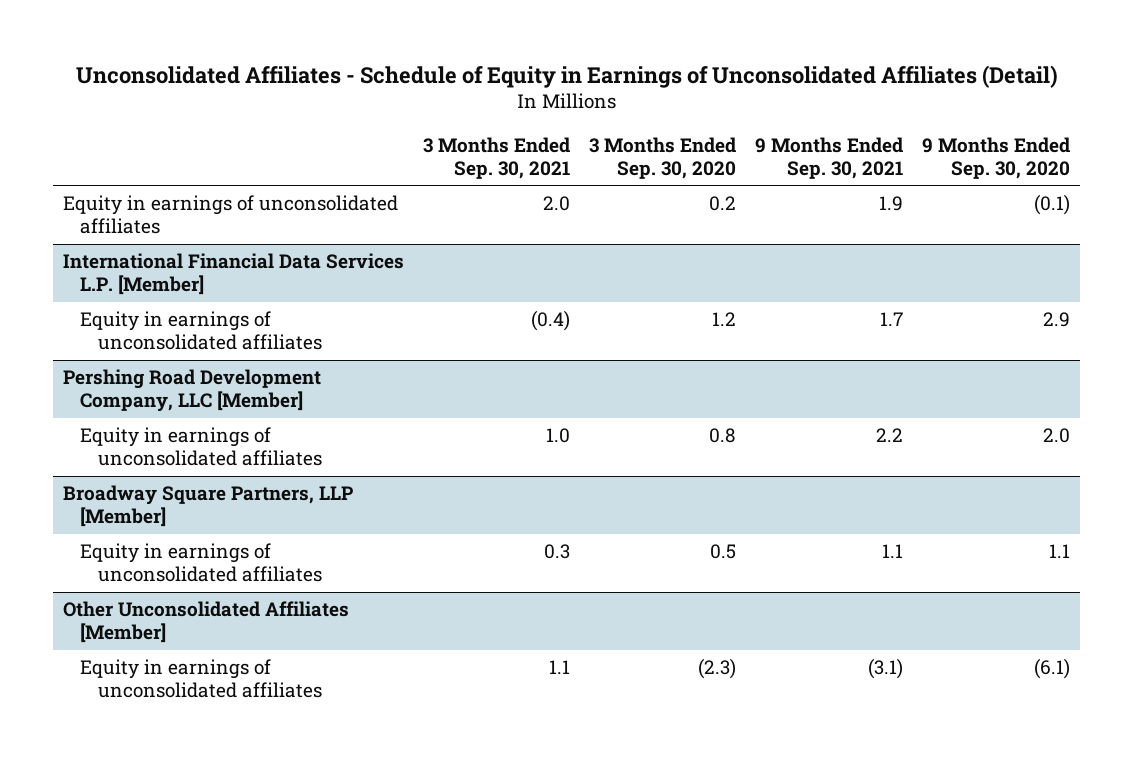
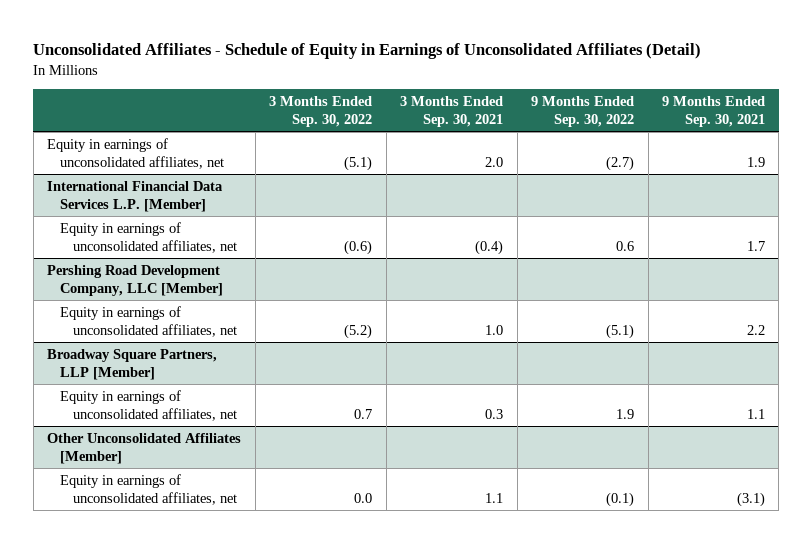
- | 3 Months Ended Sep. 30, 2021 | 3 Months Ended Sep. 30, 2020 | 9 Months Ended Sep. 30, 2021 | 9 Months Ended Sep. 30, 2020
+ | 3 Months Ended Sep. 30, 2022 | 3 Months Ended Sep. 30, 2021 | 9 Months Ended Sep. 30, 2022 | 9 Months Ended Sep. 30, 2021
- Equity in earnings of unconsolidated affiliates | 2.0 | 0.2 | 1.9 | (0.1)
+ Equity in earnings of unconsolidated affiliates, net | (5.1) | 2.0 | (2.7) | 1.9
@ International Financial Data Services L.P. [Member]
- Equity in earnings of unconsolidated affiliates | (0.4) | 1.2 | 1.7 | 2.9
+ Equity in earnings of unconsolidated affiliates, net | (0.6) | (0.4) | 0.6 | 1.7
@ Pershing Road Development Company, LLC [Member]
- Equity in earnings of unconsolidated affiliates | 1.0 | 0.8 | 2.2 | 2.0
+ Equity in earnings of unconsolidated affiliates, net | (5.2) | 1.0 | (5.1) | 2.2
@ Broadway Square Partners, LLP [Member]
- Equity in earnings of unconsolidated affiliates | 0.3 | 0.5 | 1.1 | 1.1
+ Equity in earnings of unconsolidated affiliates, net | 0.7 | 0.3 | 1.9 | 1.1
@ Other Unconsolidated Affiliates [Member]
- Equity in earnings of unconsolidated affiliates | 1.1 | (2.3) | (3.1) | (6.1)
+ Equity in earnings of unconsolidated affiliates, net | 0.0 | 1.1 | (0.1) | (3.1)

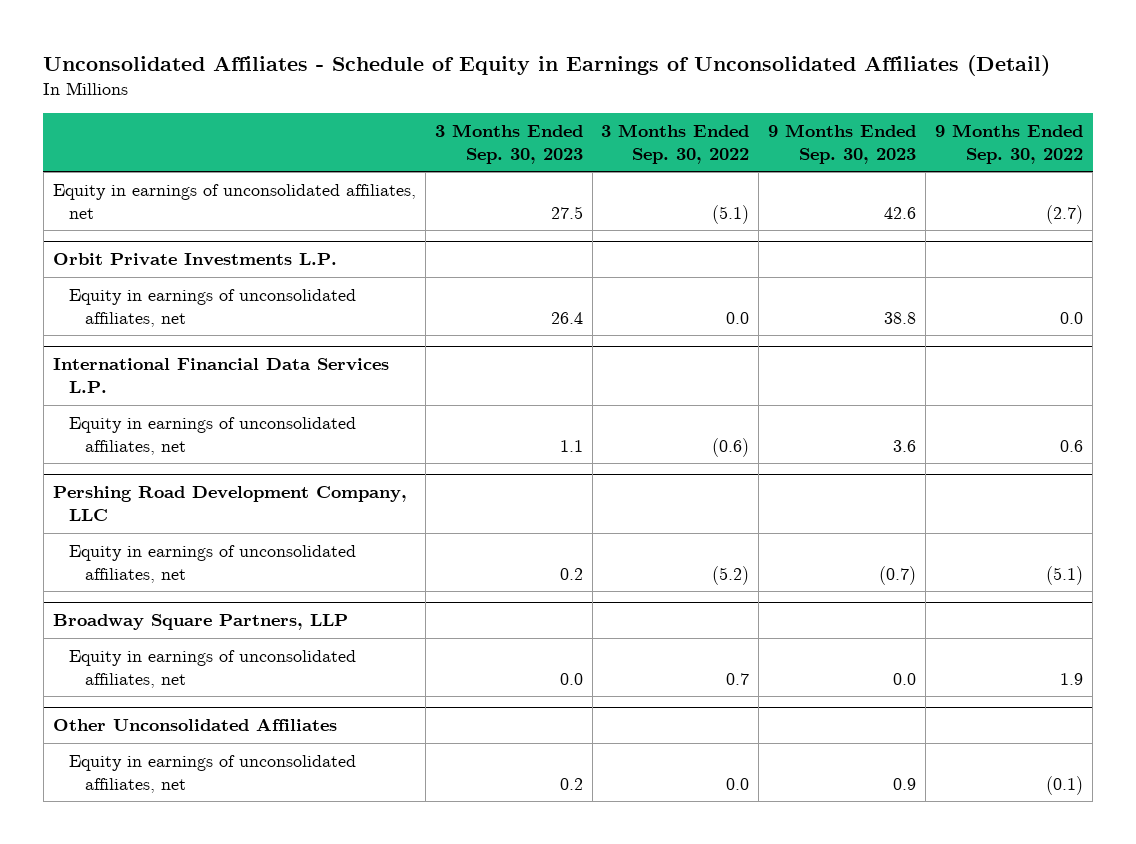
- | 3 Months Ended Sep. 30, 2022 | 3 Months Ended Sep. 30, 2021 | 9 Months Ended Sep. 30, 2022 | 9 Months Ended Sep. 30, 2021
+ | 3 Months Ended Sep. 30, 2023 | 3 Months Ended Sep. 30, 2022 | 9 Months Ended Sep. 30, 2023 | 9 Months Ended Sep. 30, 2022
- International Financial Data Services L.P. [Member]
+ Orbit Private Investments L.P.
+ Equity in earnings of unconsolidated affiliates, net | 26.4 | 0.0 | 38.8 | 0.0
+ International Financial Data Services L.P.
- Pershing Road Development Company, LLC [Member]
+ Pershing Road Development Company, LLC
- Broadway Square Partners, LLP [Member]
+ Broadway Square Partners, LLP
- Other Unconsolidated Affiliates [Member]
+ Other Unconsolidated Affiliates

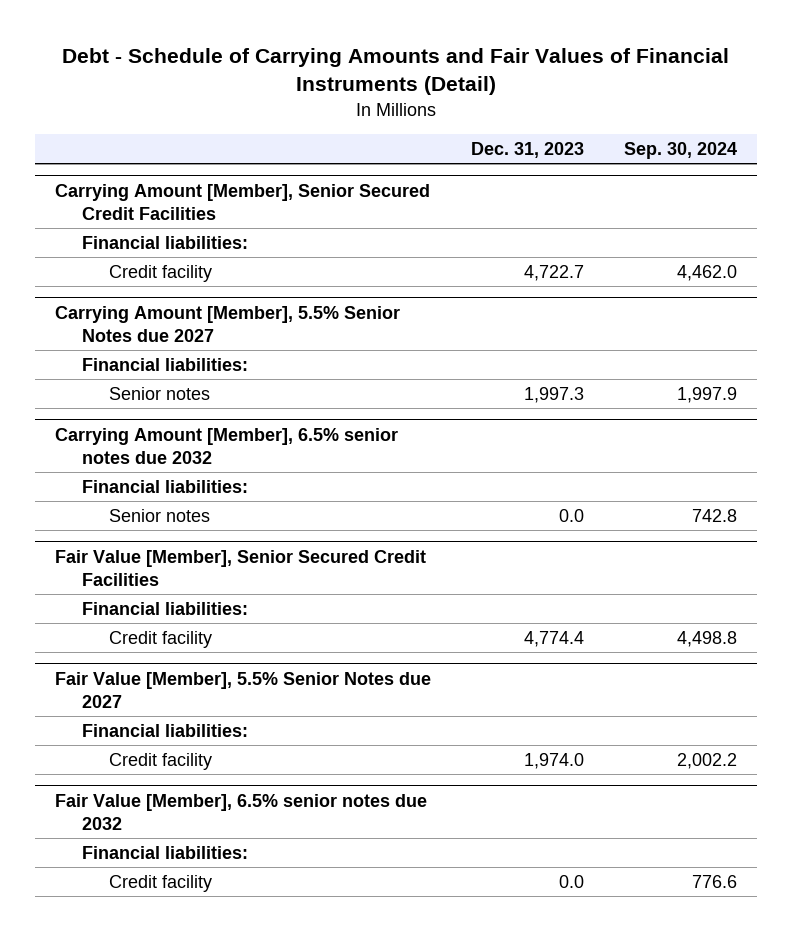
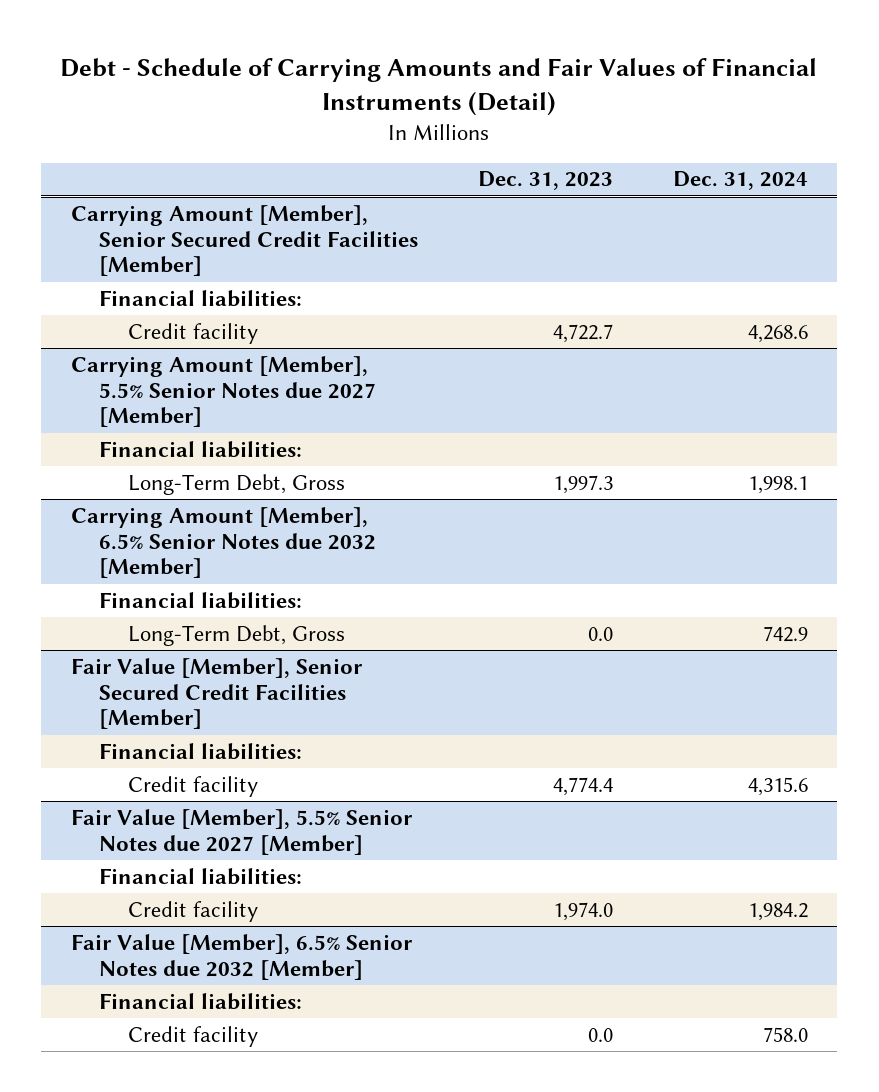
- | Dec. 31, 2023 | Sep. 30, 2024
+ | Dec. 31, 2023 | Dec. 31, 2024
- Carrying Amount [Member], Senior Secured Credit Facilities
+ Carrying Amount [Member], Senior Secured Credit Facilities [Member]
- Carrying Amount [Member], 5.5% Senior Notes due 2027
+ Carrying Amount [Member], 5.5% Senior Notes due 2027 [Member]
- Senior notes | 1,997.3 | 1,997.9
- Carrying Amount [Member], 6.5% senior notes due 2032
+ Long-Term Debt, Gross | 1,997.3 | 1,998.1
+ Carrying Amount [Member], 6.5% Senior Notes due 2032 [Member]
- Senior notes | 0.0 | 742.8
- Fair Value [Member], Senior Secured Credit Facilities
+ Long-Term Debt, Gross | 0.0 | 742.9
+ Fair Value [Member], Senior Secured Credit Facilities [Member]
- Fair Value [Member], 5.5% Senior Notes due 2027
+ Fair Value [Member], 5.5% Senior Notes due 2027 [Member]
- Fair Value [Member], 6.5% senior notes due 2032
+ Fair Value [Member], 6.5% Senior Notes due 2032 [Member]

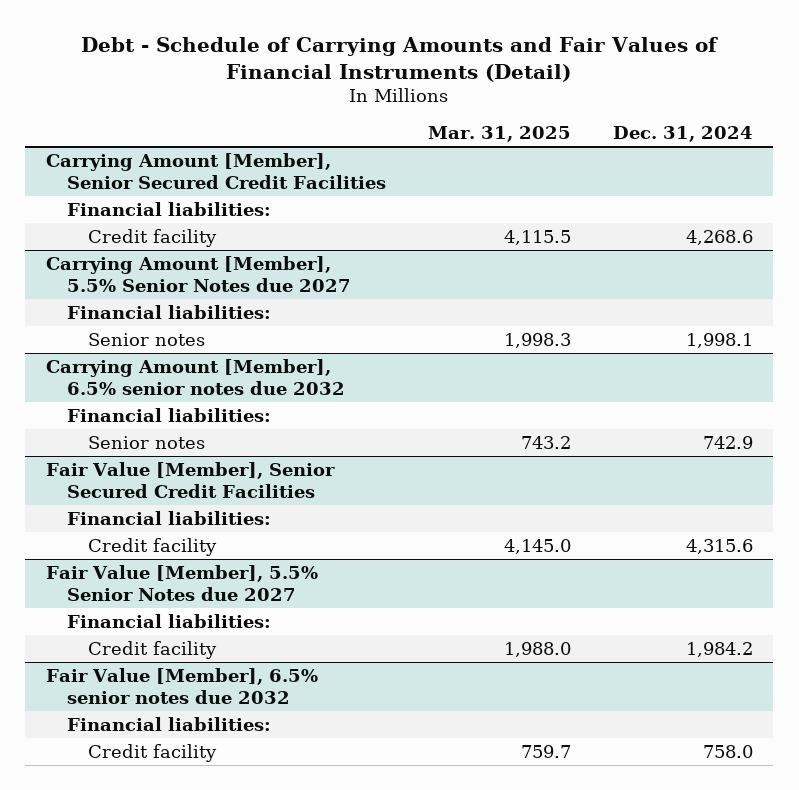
- | Dec. 31, 2023 | Dec. 31, 2024
+ | Mar. 31, 2025 | Dec. 31, 2024
- Carrying Amount [Member], Senior Secured Credit Facilities [Member]
+ Carrying Amount [Member], Senior Secured Credit Facilities
- Carrying Amount [Member], 5.5% Senior Notes due 2027 [Member]
+ Carrying Amount [Member], 5.5% Senior Notes due 2027
- Long-Term Debt, Gross | 1,997.3 | 1,998.1
- Carrying Amount [Member], 6.5% Senior Notes due 2032 [Member]
+ Senior notes | 1,998.3 | 1,998.1
+ Carrying Amount [Member], 6.5% senior notes due 2032
- Long-Term Debt, Gross | 0.0 | 742.9
- Fair Value [Member], Senior Secured Credit Facilities [Member]
+ Senior notes | 743.2 | 742.9
+ Fair Value [Member], Senior Secured Credit Facilities
- Fair Value [Member], 5.5% Senior Notes due 2027 [Member]
+ Fair Value [Member], 5.5% Senior Notes due 2027
- Fair Value [Member], 6.5% Senior Notes due 2032 [Member]
+ Fair Value [Member], 6.5% senior notes due 2032

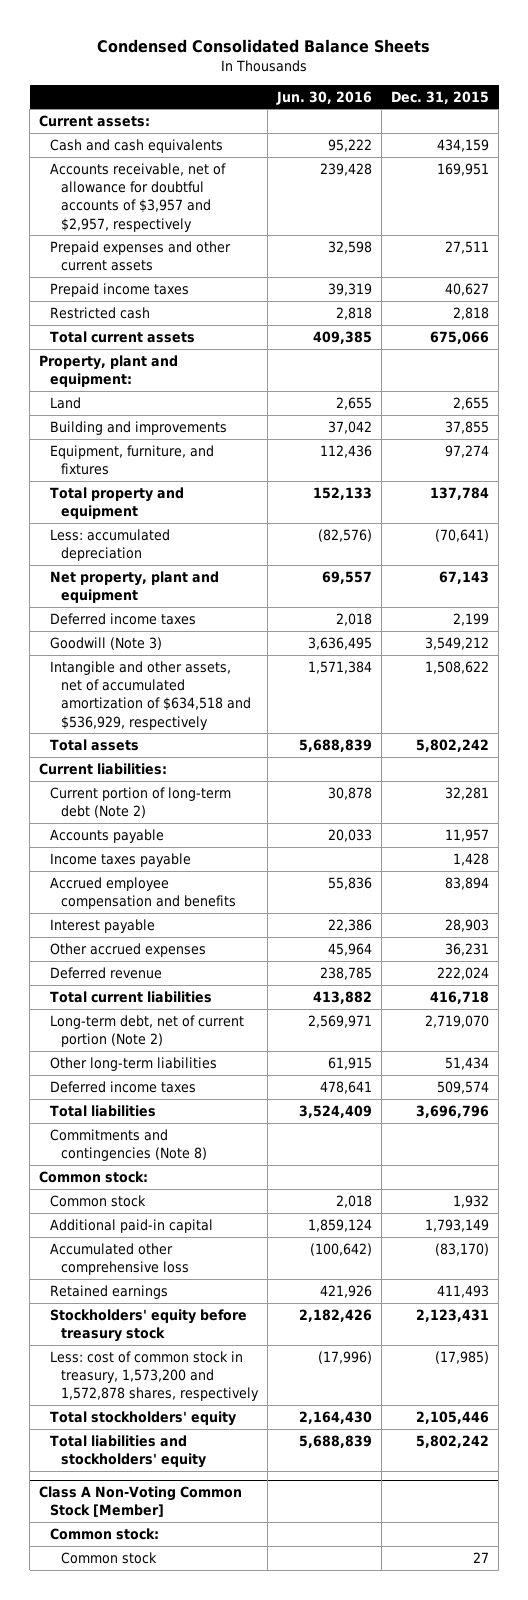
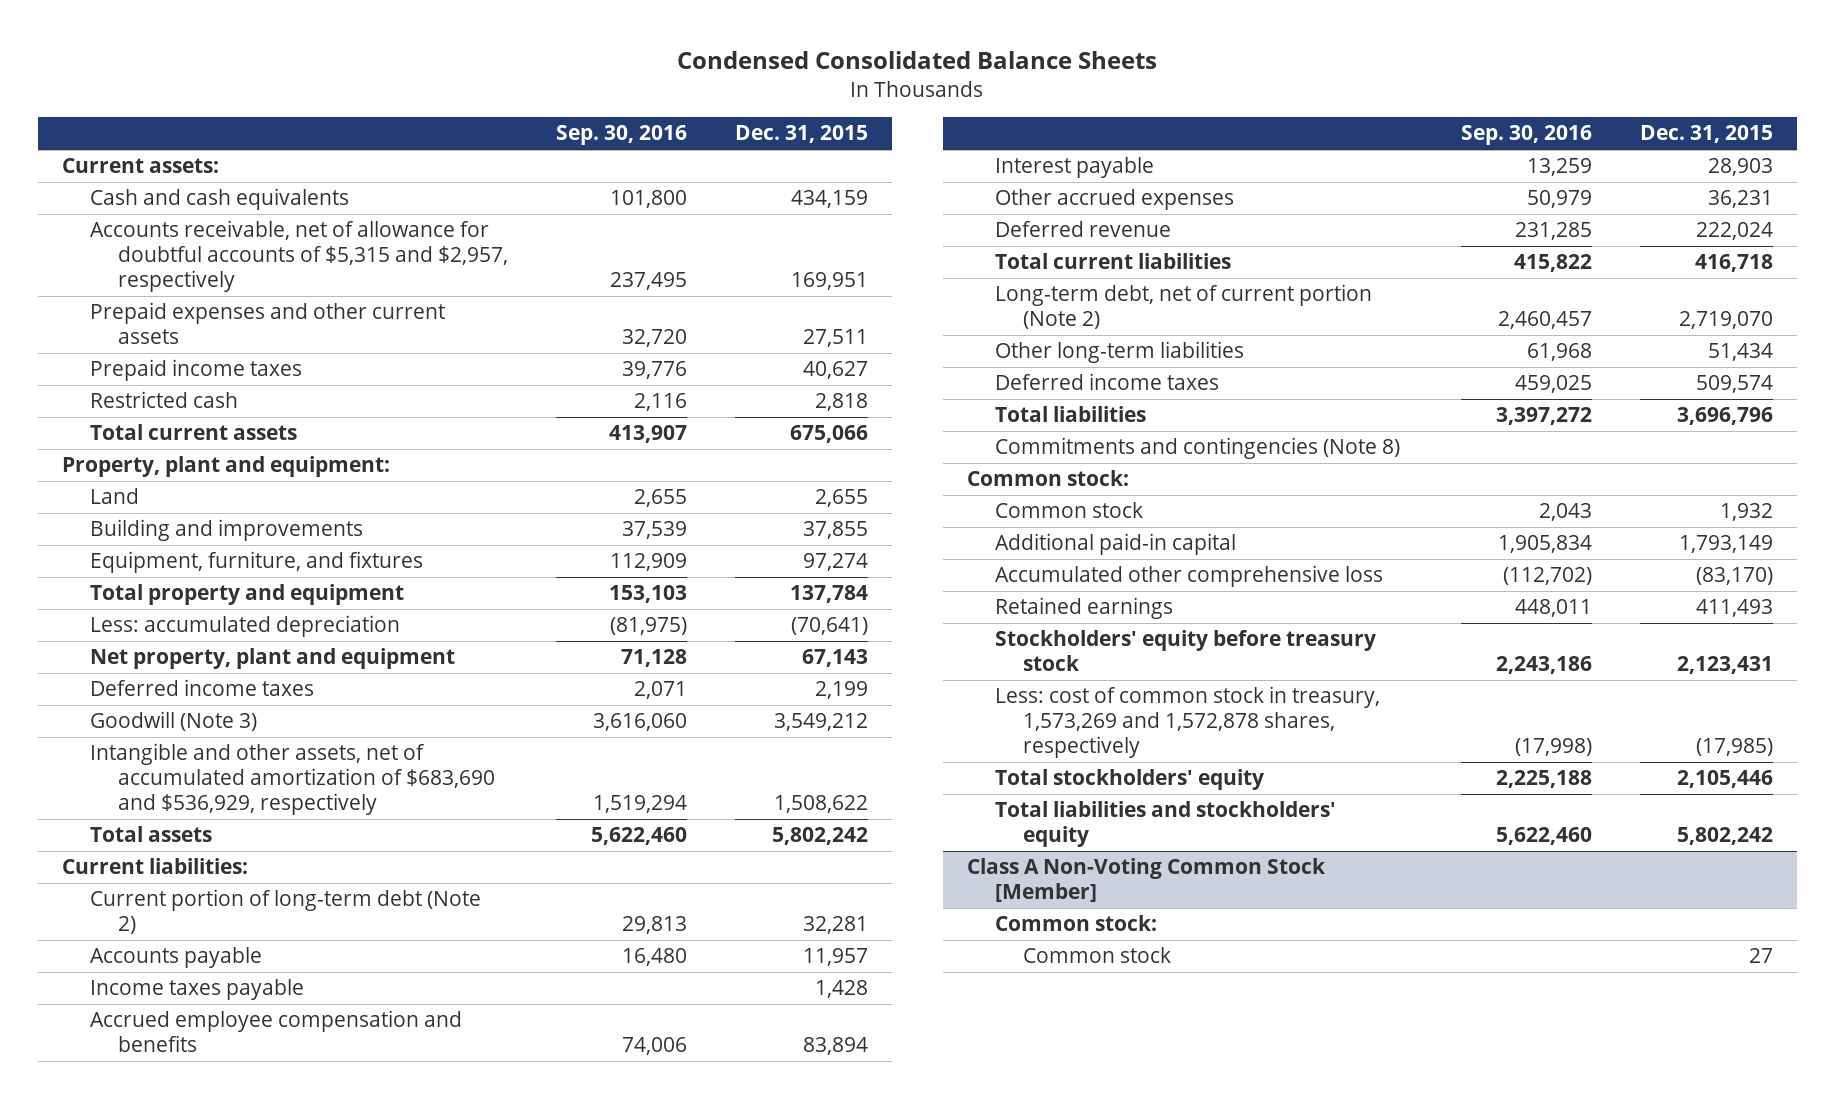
- | Jun. 30, 2016 | Dec. 31, 2015
+ | Sep. 30, 2016 | Dec. 31, 2015
- Accounts receivable, net of allowance for doubtful accounts of $3,957 and $2,957, respectively | 239,428 | 169,951
+ Accounts receivable, net of allowance for doubtful accounts of $5,315 and $2,957, respectively | 237,495 | 169,951
- Intangible and other assets, net of accumulated amortization of $634,518 and $536,929, respectively | 1,571,384 | 1,508,622
+ Intangible and other assets, net of accumulated amortization of $683,690 and $536,929, respectively | 1,519,294 | 1,508,622
- Less: cost of common stock in treasury, 1,573,200 and 1,572,878 shares, respectively | (17,996) | (17,985)
+ Less: cost of common stock in treasury, 1,573,269 and 1,572,878 shares, respectively | (17,998) | (17,985)

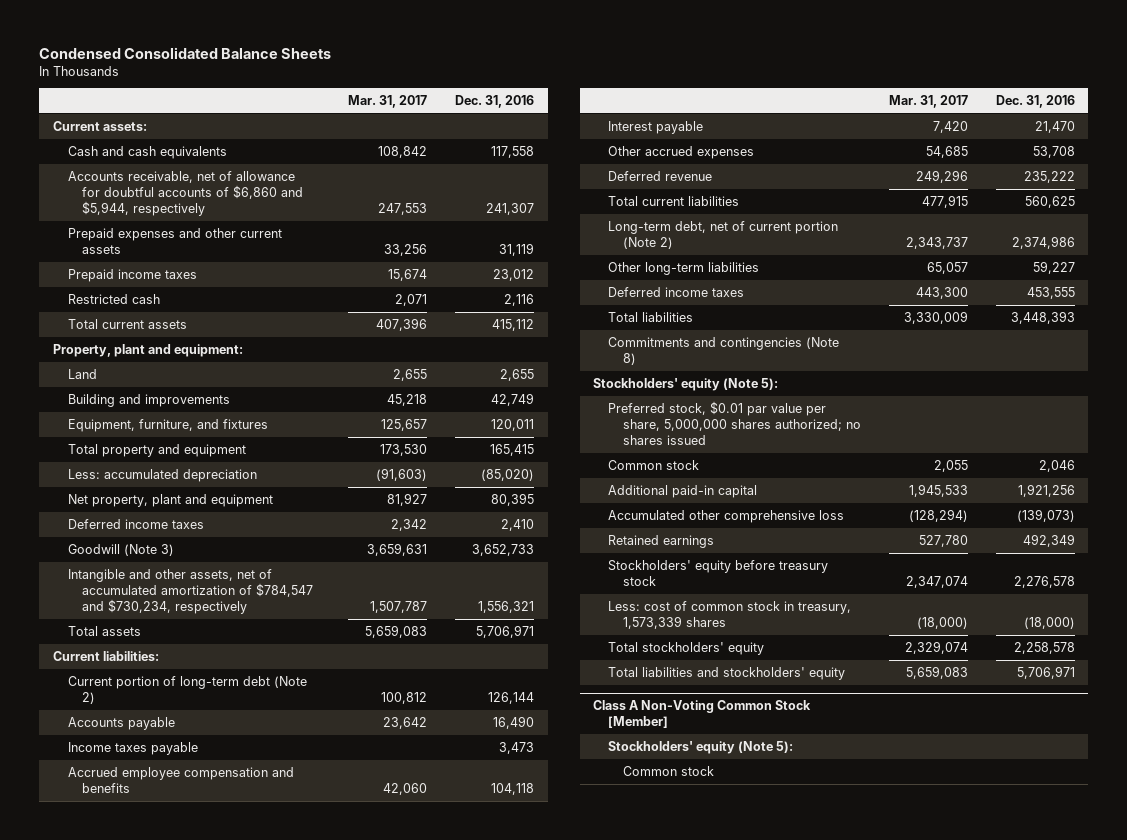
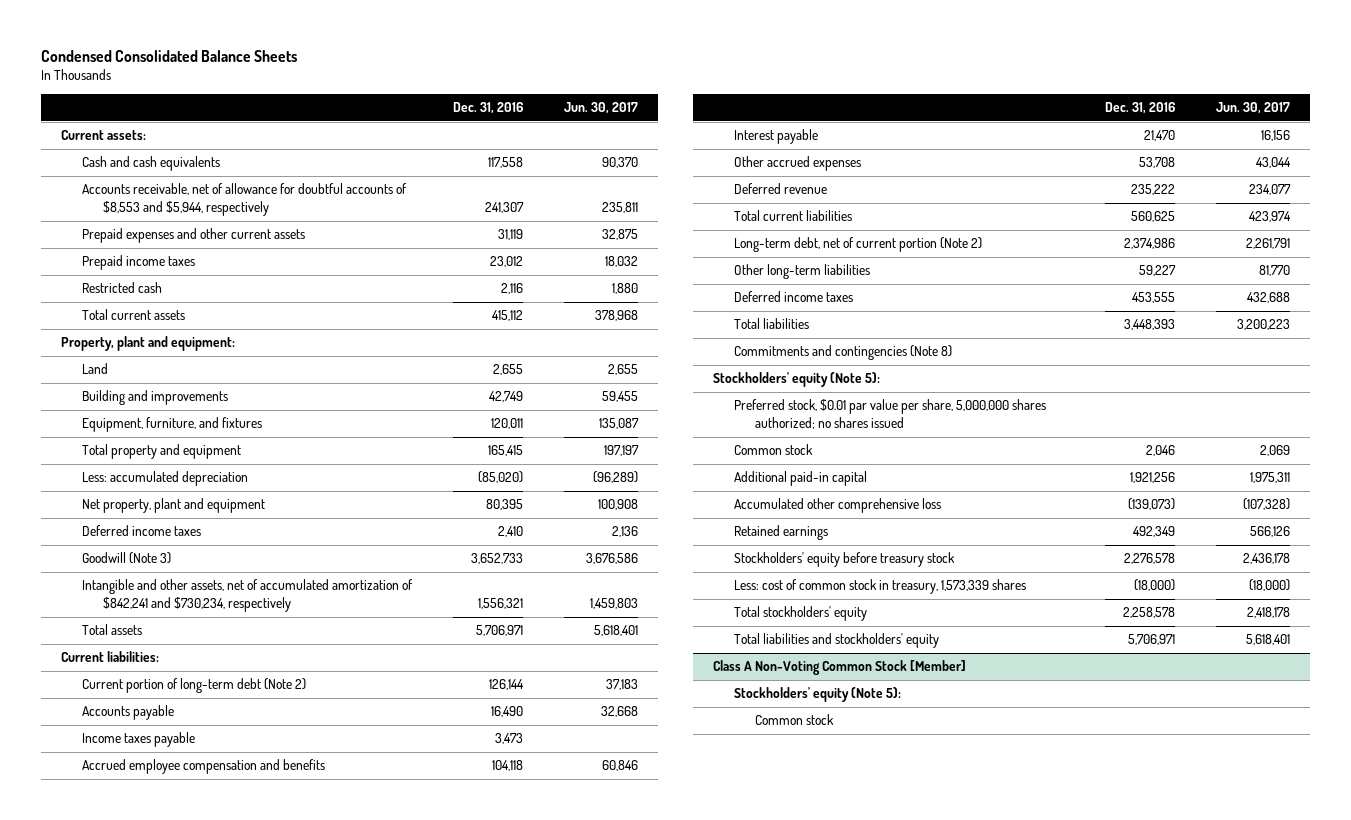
- | Mar. 31, 2017 | Dec. 31, 2016
+ | Dec. 31, 2016 | Jun. 30, 2017
- Accounts receivable, net of allowance for doubtful accounts of $6,860 and $5,944, respectively | 247,553 | 241,307
+ Accounts receivable, net of allowance for doubtful accounts of $8,553 and $5,944, respectively | 241,307 | 235,811
- Intangible and other assets, net of accumulated amortization of $784,547 and $730,234, respectively | 1,507,787 | 1,556,321
+ Intangible and other assets, net of accumulated amortization of $842,241 and $730,234, respectively | 1,556,321 | 1,459,803

